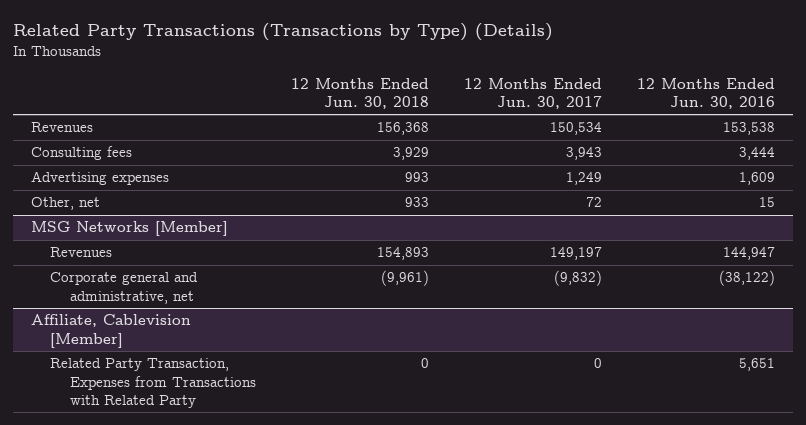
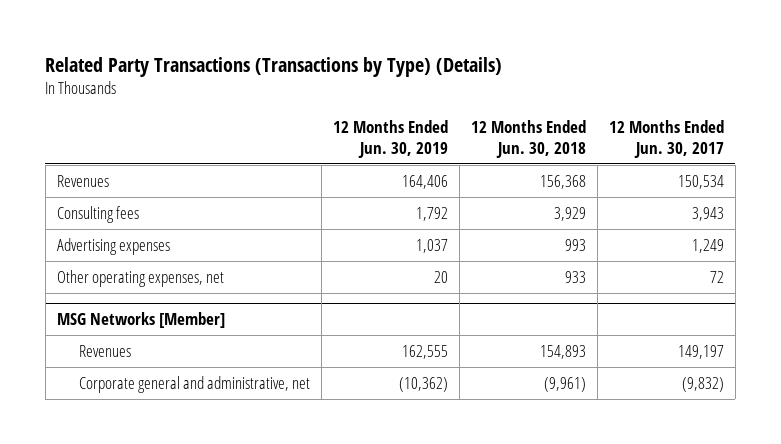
- | 12 Months Ended Jun. 30, 2018 | 12 Months Ended Jun. 30, 2017 | 12 Months Ended Jun. 30, 2016
+ | 12 Months Ended Jun. 30, 2019 | 12 Months Ended Jun. 30, 2018 | 12 Months Ended Jun. 30, 2017
- Other, net | 933 | 72 | 15
+ Other operating expenses, net | 20 | 933 | 72
- Affiliate, Cablevision [Member]
- Related Party Transaction, Expenses from Transactions with Related Party | 0 | 0 | 5,651

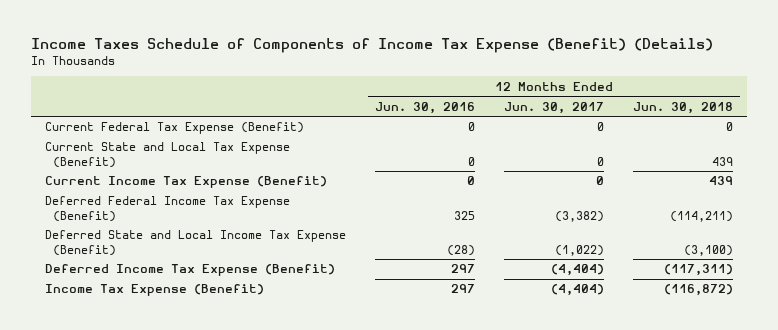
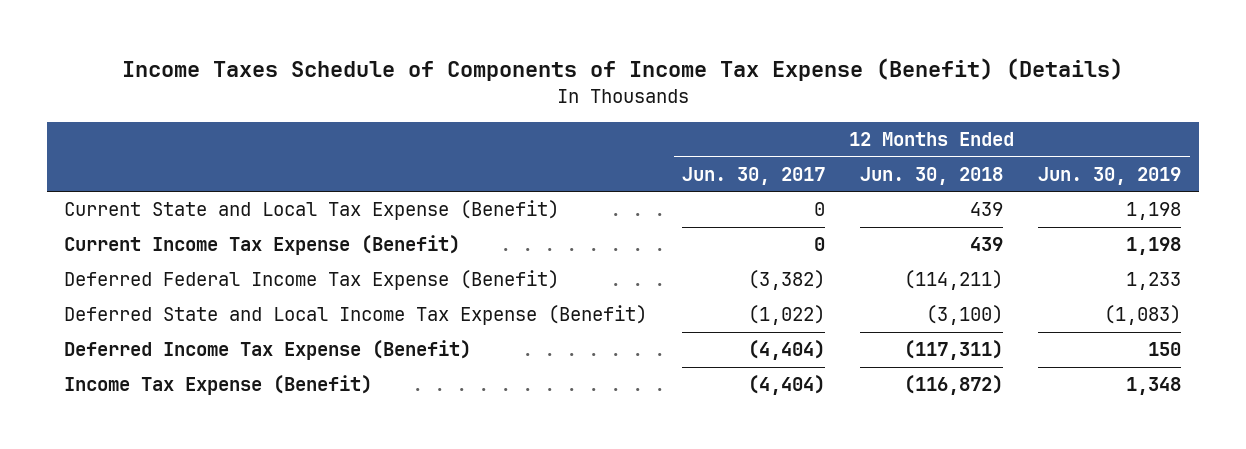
- | 12 Months Ended Jun. 30, 2016 | 12 Months Ended Jun. 30, 2017 | 12 Months Ended Jun. 30, 2018
+ | 12 Months Ended Jun. 30, 2017 | 12 Months Ended Jun. 30, 2018 | 12 Months Ended Jun. 30, 2019
- Current Federal Tax Expense (Benefit) | 0 | 0 | 0

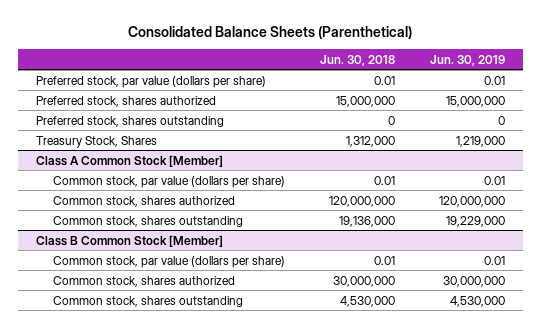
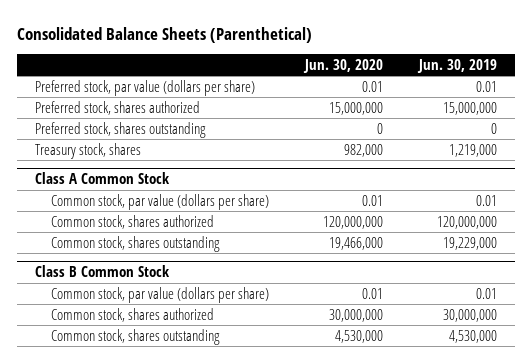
- | Jun. 30, 2018 | Jun. 30, 2019
+ | Jun. 30, 2020 | Jun. 30, 2019
- Treasury Stock, Shares | 1,312,000 | 1,219,000
- Class A Common Stock [Member]
+ Treasury stock, shares | 982,000 | 1,219,000
+ Class A Common Stock
- Class B Common Stock [Member]
+ Class B Common Stock

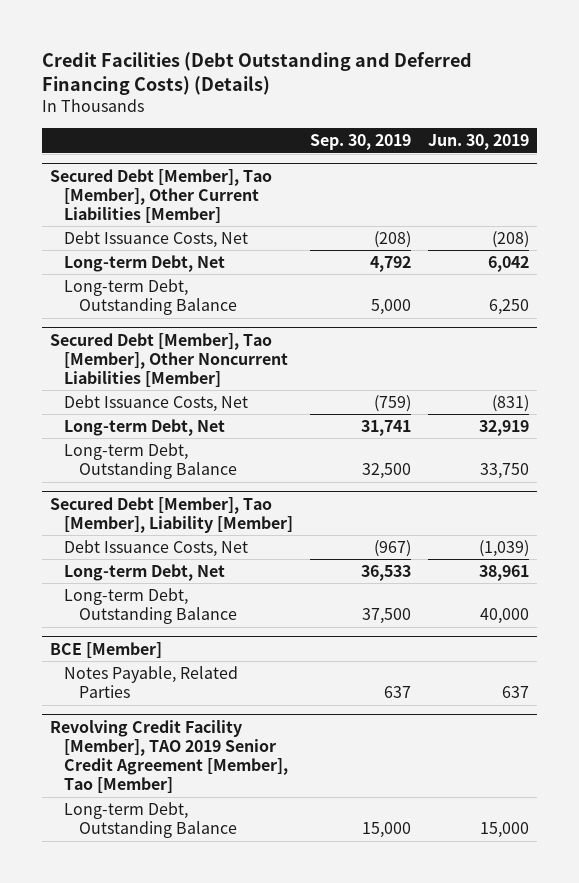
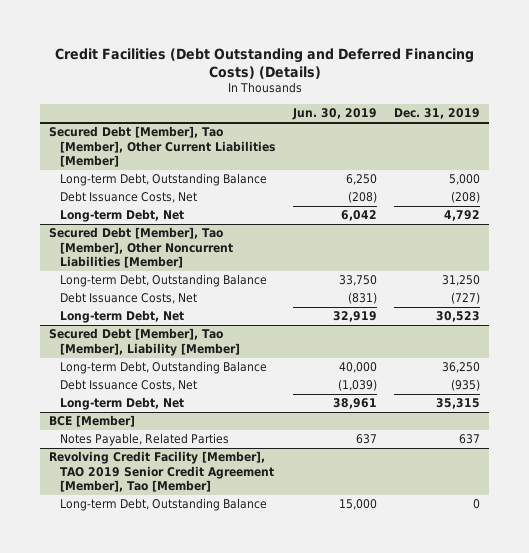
- | Sep. 30, 2019 | Jun. 30, 2019
+ | Jun. 30, 2019 | Dec. 31, 2019
@ Secured Debt [Member], Tao [Member], Other Current Liabilities [Member]
moved up: Long-term Debt, Outstanding Balance | 6,250 | 5,000
@ Secured Debt [Member], Tao [Member], Other Noncurrent Liabilities [Member]
moved up: Long-term Debt, Outstanding Balance | 33,750 | 31,250
@ Secured Debt [Member], Tao [Member], Liability [Member]
moved up: Long-term Debt, Outstanding Balance | 40,000 | 36,250

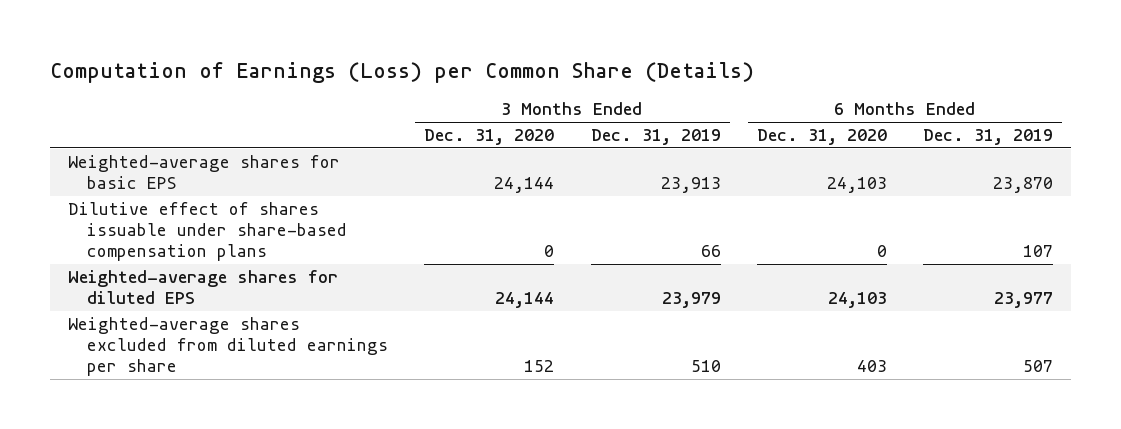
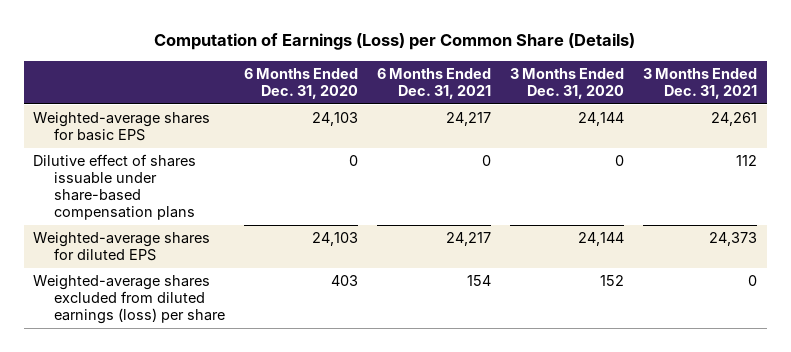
- | 3 Months Ended Dec. 31, 2020 | 3 Months Ended Dec. 31, 2019 | 6 Months Ended Dec. 31, 2020 | 6 Months Ended Dec. 31, 2019
+ | 6 Months Ended Dec. 31, 2020 | 6 Months Ended Dec. 31, 2021 | 3 Months Ended Dec. 31, 2020 | 3 Months Ended Dec. 31, 2021
- Weighted-average shares excluded from diluted earnings per share | 152 | 510 | 403 | 507
+ Weighted-average shares excluded from diluted earnings (loss) per share | 403 | 154 | 152 | 0

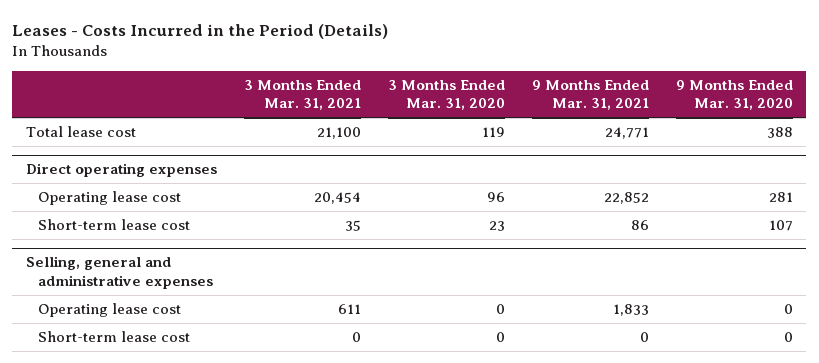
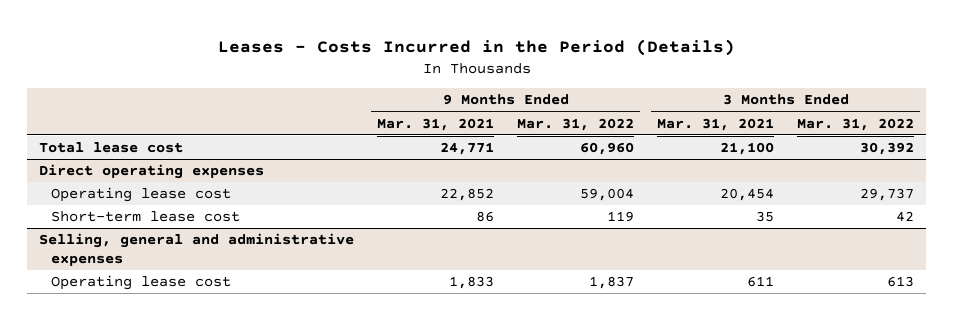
- | 3 Months Ended Mar. 31, 2021 | 3 Months Ended Mar. 31, 2020 | 9 Months Ended Mar. 31, 2021 | 9 Months Ended Mar. 31, 2020
+ | 9 Months Ended Mar. 31, 2021 | 9 Months Ended Mar. 31, 2022 | 3 Months Ended Mar. 31, 2021 | 3 Months Ended Mar. 31, 2022
@ Selling, general and administrative expenses
- Short-term lease cost | 0 | 0 | 0 | 0

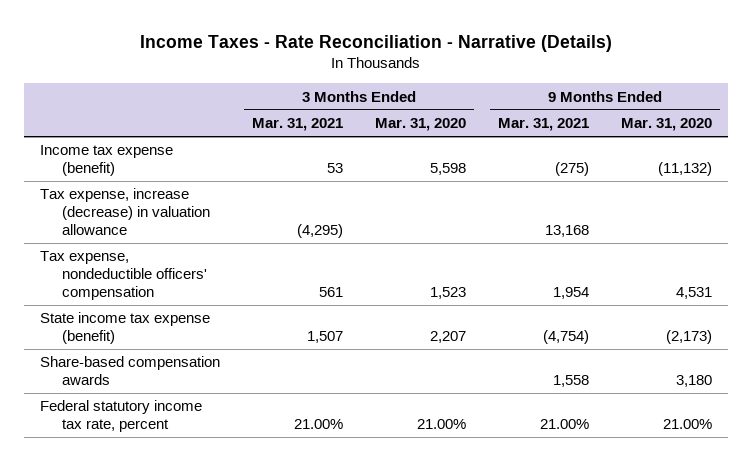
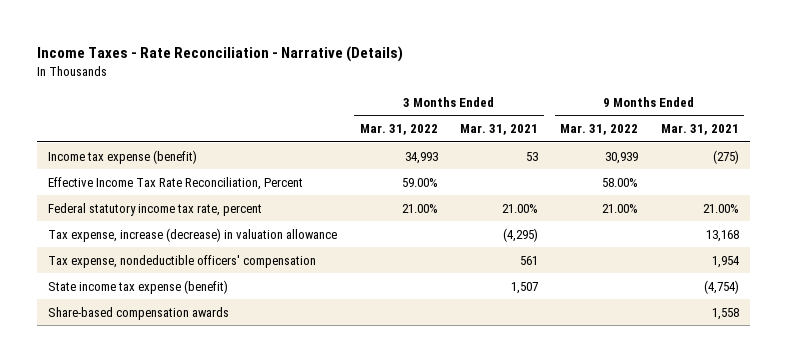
- | 3 Months Ended Mar. 31, 2021 | 3 Months Ended Mar. 31, 2020 | 9 Months Ended Mar. 31, 2021 | 9 Months Ended Mar. 31, 2020
+ | 3 Months Ended Mar. 31, 2022 | 3 Months Ended Mar. 31, 2021 | 9 Months Ended Mar. 31, 2022 | 9 Months Ended Mar. 31, 2021
+ Effective Income Tax Rate Reconciliation, Percent | 59.00% | | 58.00% |
moved up: Federal statutory income tax rate, percent | 21.00% | 21.00% | 21.00% | 21.00%

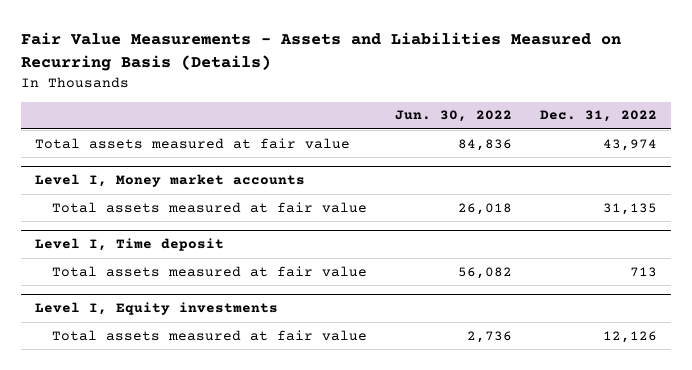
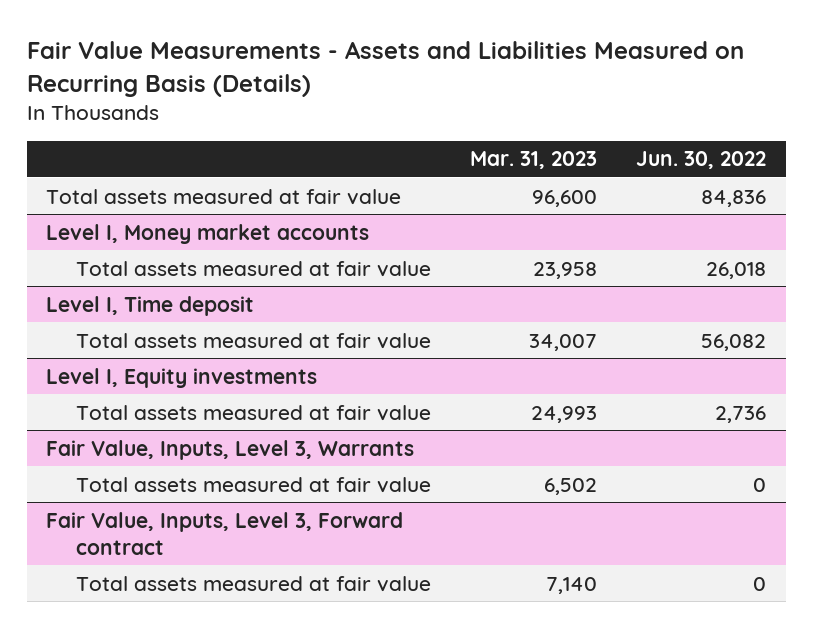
- | Jun. 30, 2022 | Dec. 31, 2022
+ | Mar. 31, 2023 | Jun. 30, 2022
+ Fair Value, Inputs, Level 3, Warrants
+ Total assets measured at fair value | 6,502 | 0
+ Fair Value, Inputs, Level 3, Forward contract
+ Total assets measured at fair value | 7,140 | 0

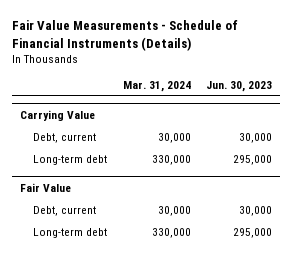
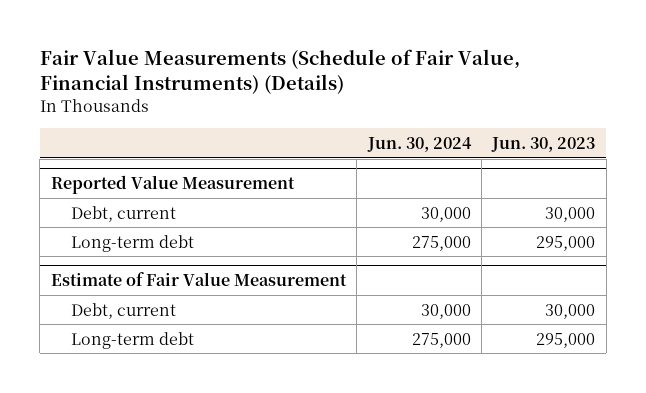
- Fair Value Measurements - Schedule of Financial Instruments (Details)
+ Fair Value Measurements (Schedule of Fair Value, Financial Instruments) (Details)
- | Mar. 31, 2024 | Jun. 30, 2023
+ | Jun. 30, 2024 | Jun. 30, 2023
- Carrying Value
+ Reported Value Measurement
- Fair Value
+ Estimate of Fair Value Measurement

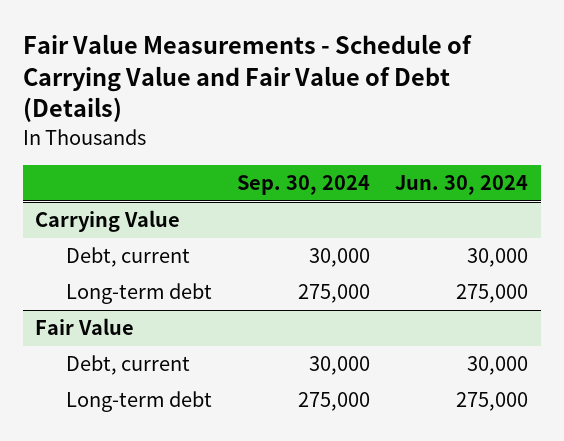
- Fair Value Measurements (Schedule of Fair Value, Financial Instruments) (Details)
+ Fair Value Measurements - Schedule of Carrying Value and Fair Value of Debt (Details)
- | Jun. 30, 2024 | Jun. 30, 2023
+ | Sep. 30, 2024 | Jun. 30, 2024
- Reported Value Measurement
+ Carrying Value
- Estimate of Fair Value Measurement
+ Fair Value

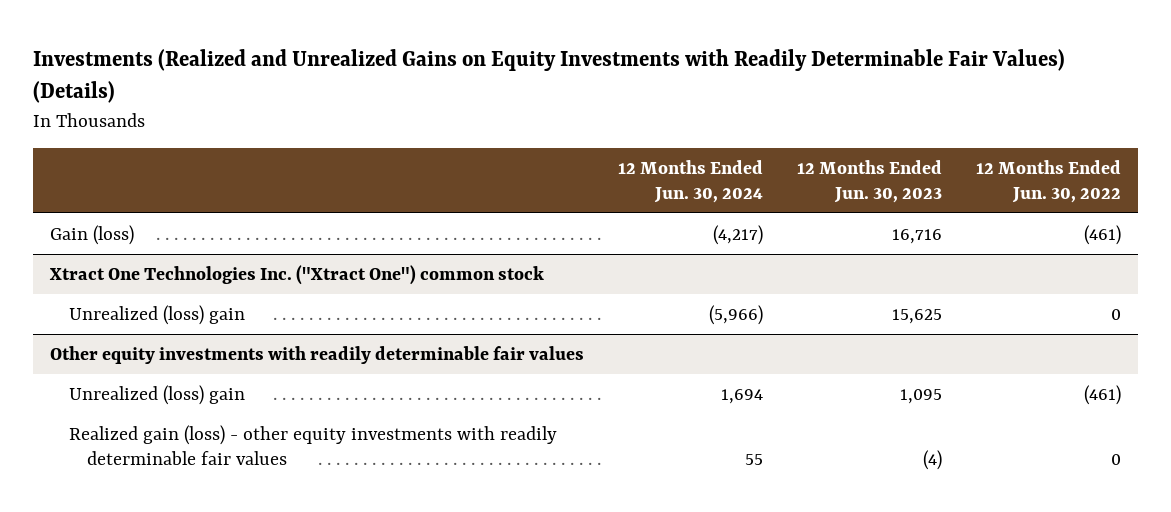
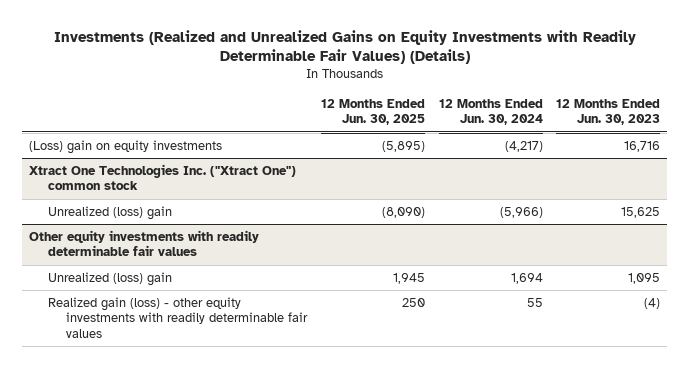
- | 12 Months Ended Jun. 30, 2024 | 12 Months Ended Jun. 30, 2023 | 12 Months Ended Jun. 30, 2022
+ | 12 Months Ended Jun. 30, 2025 | 12 Months Ended Jun. 30, 2024 | 12 Months Ended Jun. 30, 2023
- Gain (loss) | (4,217) | 16,716 | (461)
+ (Loss) gain on equity investments | (5,895) | (4,217) | 16,716

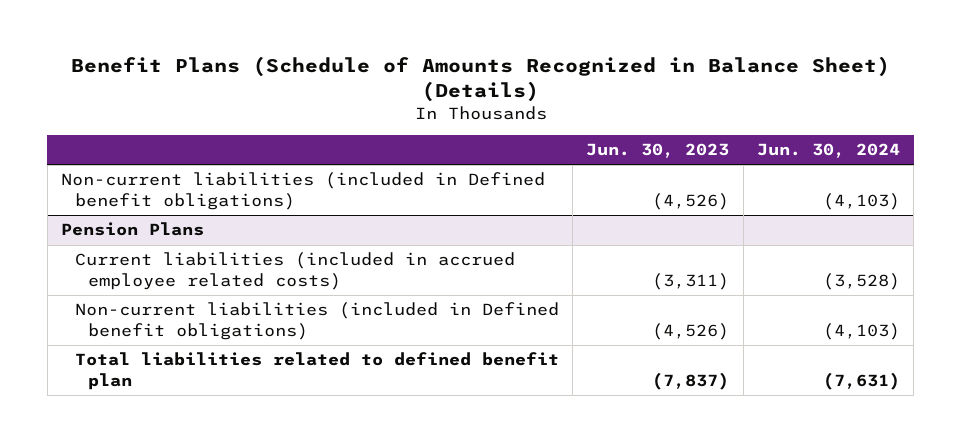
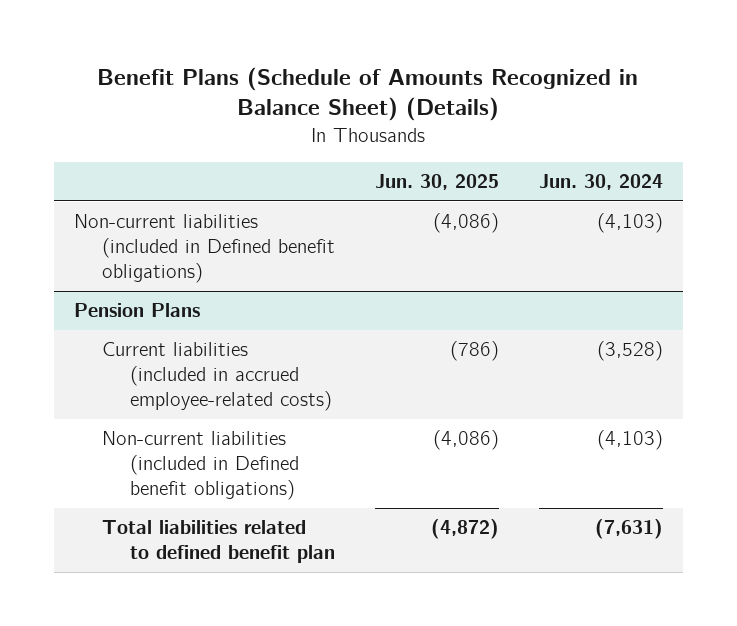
- | Jun. 30, 2023 | Jun. 30, 2024
+ | Jun. 30, 2025 | Jun. 30, 2024
@ Pension Plans
- Current liabilities (included in accrued employee related costs) | (3,311) | (3,528)
+ Current liabilities (included in accrued employee-related costs) | (786) | (3,528)

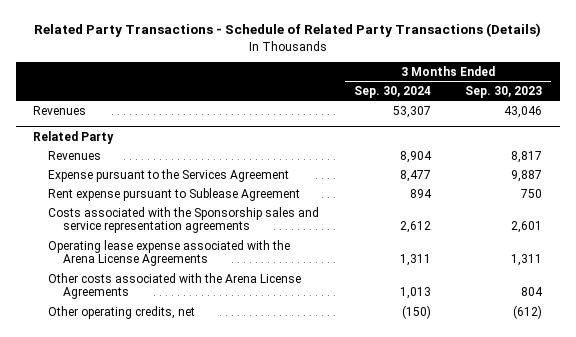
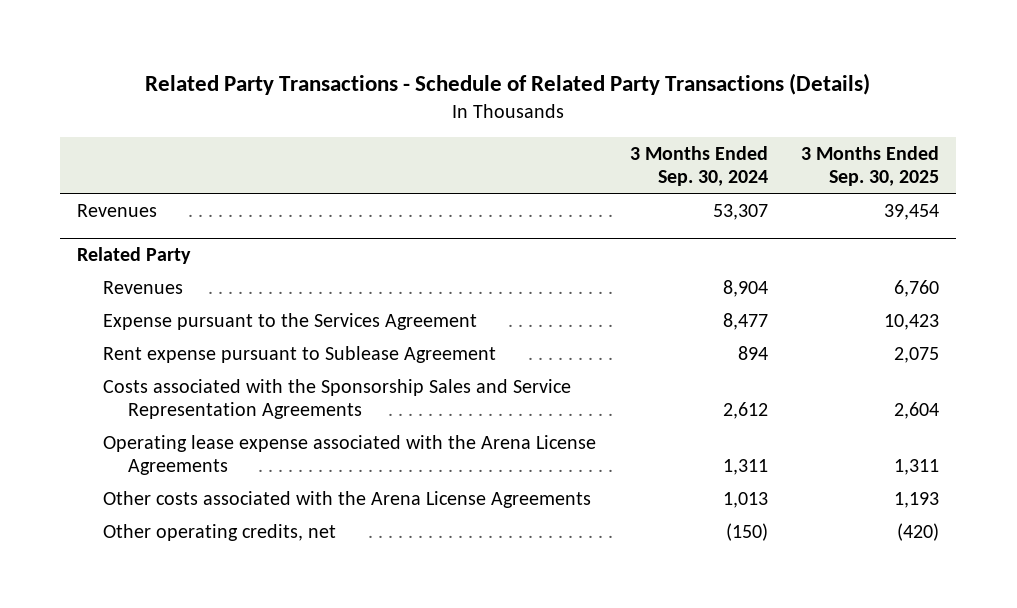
- | 3 Months Ended Sep. 30, 2024 | 3 Months Ended Sep. 30, 2023
+ | 3 Months Ended Sep. 30, 2024 | 3 Months Ended Sep. 30, 2025
@ Related Party
- Costs associated with the Sponsorship sales and service representation agreements | 2,612 | 2,601
+ Costs associated with the Sponsorship Sales and Service Representation Agreements | 2,612 | 2,604

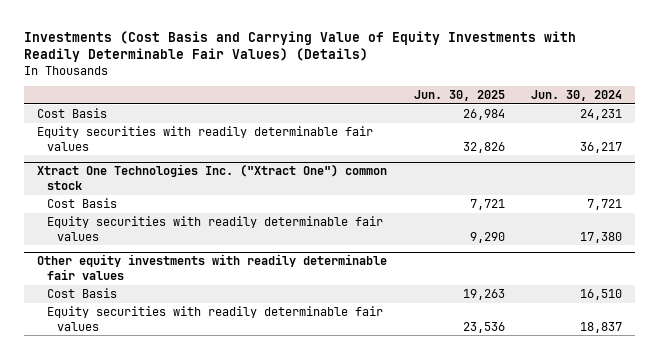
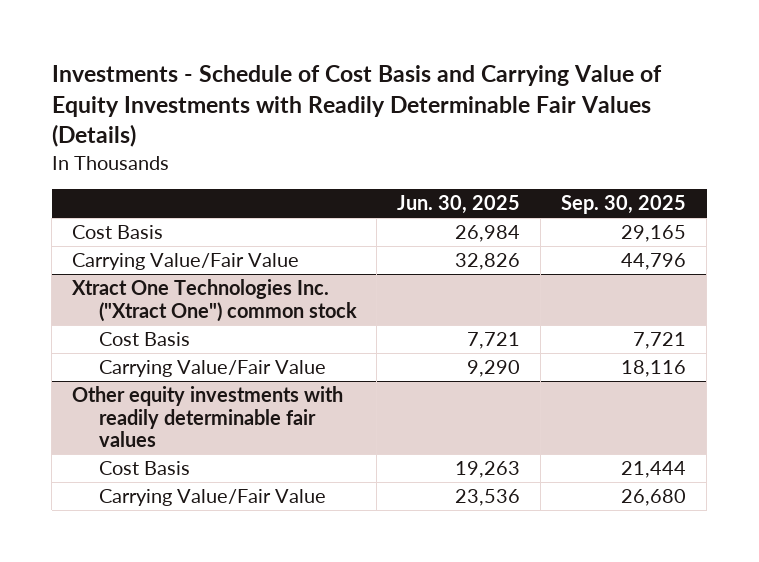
- Investments (Cost Basis and Carrying Value of Equity Investments with Readily Determinable Fair Values) (Details)
+ Investments - Schedule of Cost Basis and Carrying Value of Equity Investments with Readily Determinable Fair Values (Details)
- | Jun. 30, 2025 | Jun. 30, 2024
+ | Jun. 30, 2025 | Sep. 30, 2025
- Equity securities with readily determinable fair values | 32,826 | 36,217
+ Carrying Value/Fair Value | 32,826 | 44,796
@ Xtract One Technologies Inc. ("Xtract One") common stock
- Equity securities with readily determinable fair values | 9,290 | 17,380
+ Carrying Value/Fair Value | 9,290 | 18,116
@ Other equity investments with readily determinable fair values
- Equity securities with readily determinable fair values | 23,536 | 18,837
+ Carrying Value/Fair Value | 23,536 | 26,680

